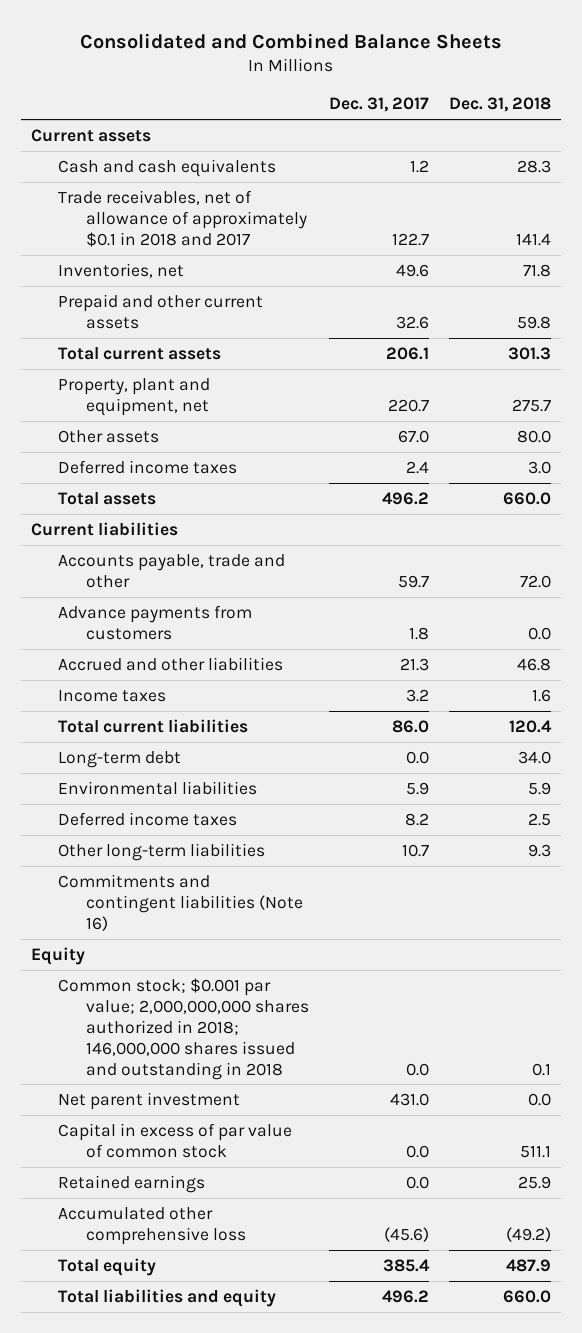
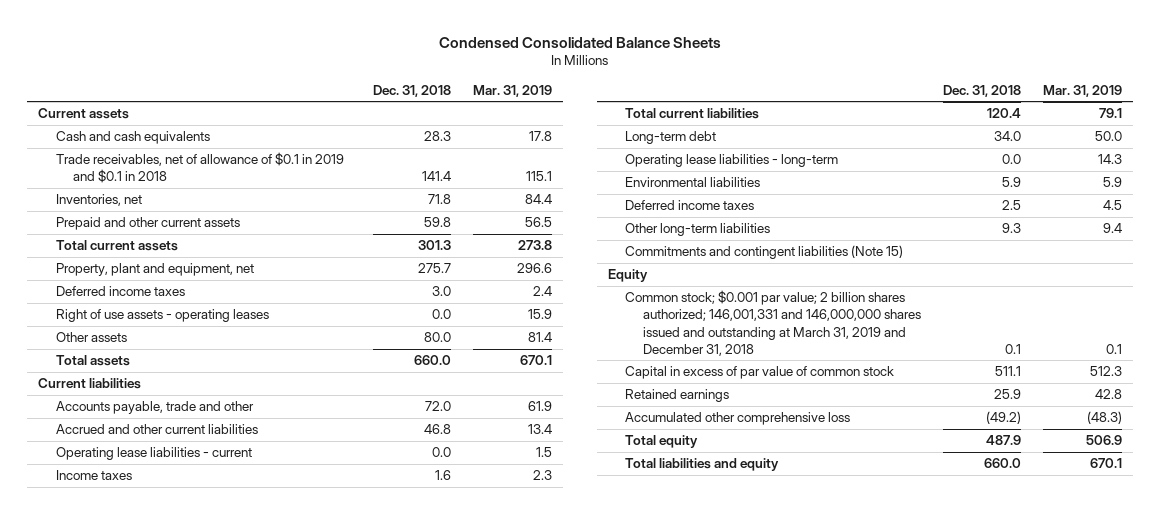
- Consolidated and Combined Balance Sheets
+ Condensed Consolidated Balance Sheets
- | Dec. 31, 2017 | Dec. 31, 2018
+ | Dec. 31, 2018 | Mar. 31, 2019
- Trade receivables, net of allowance of approximately $0.1 in 2018 and 2017 | 122.7 | 141.4
+ Trade receivables, net of allowance of $0.1 in 2019 and $0.1 in 2018 | 141.4 | 115.1
+ Right of use assets - operating leases | 0.0 | 15.9
moved down: Other assets | 80.0 | 81.4
- Advance payments from customers | 1.8 | 0.0
- Accrued and other liabilities | 21.3 | 46.8
+ Accrued and other current liabilities | 46.8 | 13.4
+ Operating lease liabilities - current | 0.0 | 1.5
+ Operating lease liabilities - long-term | 0.0 | 14.3
- Commitments and contingent liabilities (Note 16)
+ Commitments and contingent liabilities (Note 15)
- Common stock; $0.001 par value; 2,000,000,000 shares authorized in 2018; 146,000,000 shares issued and outstanding in 2018 | 0.0 | 0.1
- Net parent investment | 431.0 | 0.0
+ Common stock; $0.001 par value; 2 billion shares authorized; 146,001,331 and 146,000,000 shares issued and outstanding at March 31, 2019 and December 31, 2018 | 0.1 | 0.1

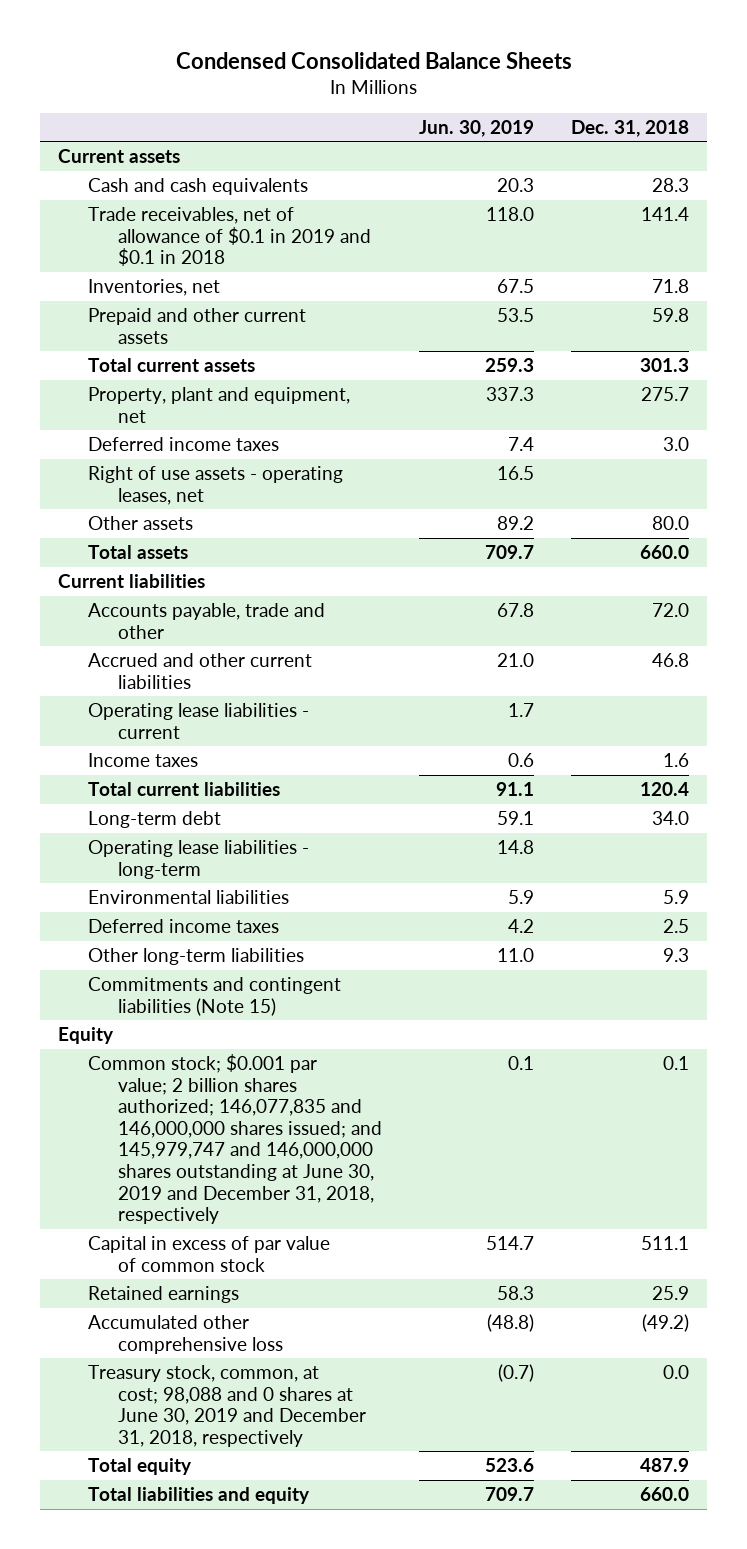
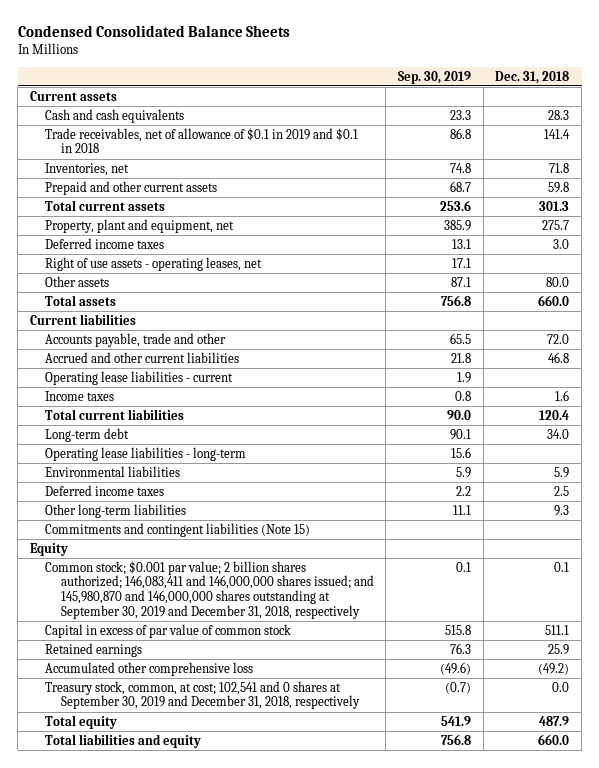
- | Jun. 30, 2019 | Dec. 31, 2018
+ | Sep. 30, 2019 | Dec. 31, 2018
- Common stock; $0.001 par value; 2 billion shares authorized; 146,077,835 and 146,000,000 shares issued; and 145,979,747 and 146,000,000 shares outstanding at June 30, 2019 and December 31, 2018, respectively | 0.1 | 0.1
+ Common stock; $0.001 par value; 2 billion shares authorized; 146,083,411 and 146,000,000 shares issued; and 145,980,870 and 146,000,000 shares outstanding at September 30, 2019 and December 31, 2018, respectively | 0.1 | 0.1
- Treasury stock, common, at cost; 98,088 and 0 shares at June 30, 2019 and December 31, 2018, respectively | (0.7) | 0.0
+ Treasury stock, common, at cost; 102,541 and 0 shares at September 30, 2019 and December 31, 2018, respectively | (0.7) | 0.0

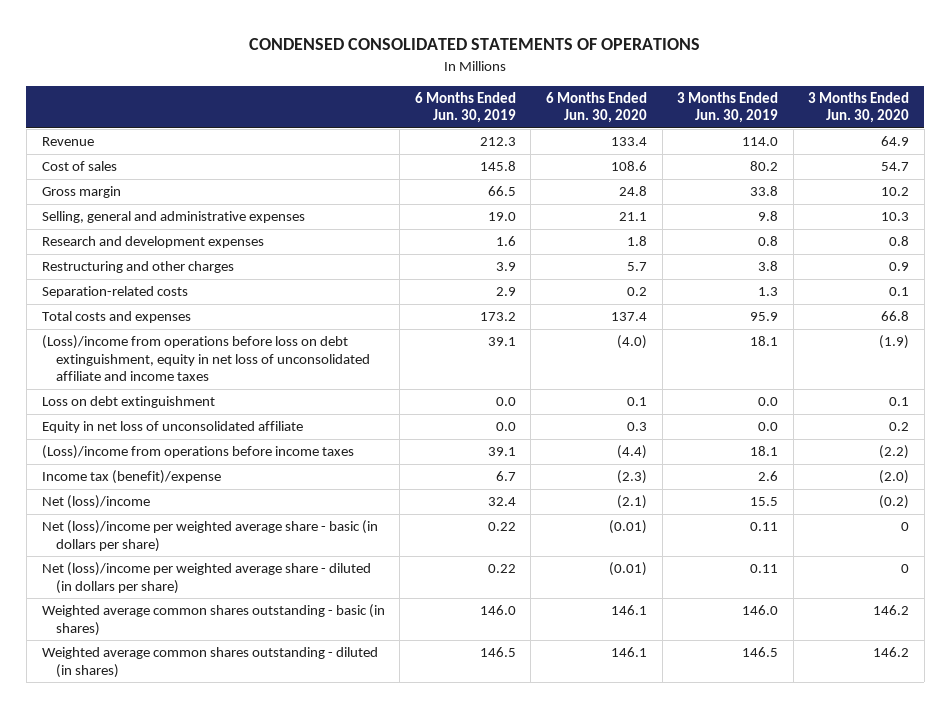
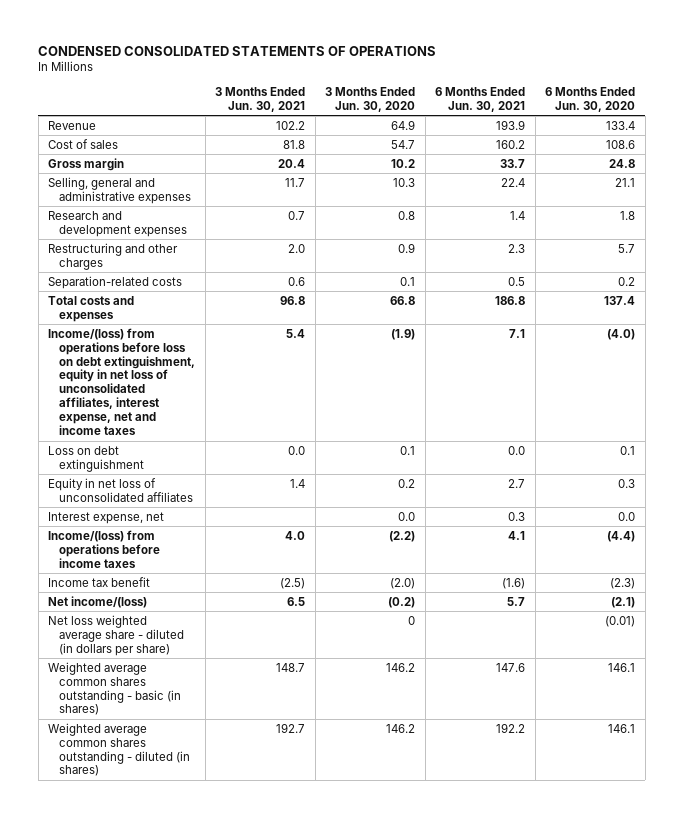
- | 6 Months Ended Jun. 30, 2019 | 6 Months Ended Jun. 30, 2020 | 3 Months Ended Jun. 30, 2019 | 3 Months Ended Jun. 30, 2020
+ | 3 Months Ended Jun. 30, 2021 | 3 Months Ended Jun. 30, 2020 | 6 Months Ended Jun. 30, 2021 | 6 Months Ended Jun. 30, 2020
- (Loss)/income from operations before loss on debt extinguishment, equity in net loss of unconsolidated affiliate and income taxes | 39.1 | (4.0) | 18.1 | (1.9)
+ Income/(loss) from operations before loss on debt extinguishment, equity in net loss of unconsolidated affiliates, interest expense, net and income taxes | 5.4 | (1.9) | 7.1 | (4.0)
- Equity in net loss of unconsolidated affiliate | 0.0 | 0.3 | 0.0 | 0.2
- (Loss)/income from operations before income taxes | 39.1 | (4.4) | 18.1 | (2.2)
- Income tax (benefit)/expense | 6.7 | (2.3) | 2.6 | (2.0)
- Net (loss)/income | 32.4 | (2.1) | 15.5 | (0.2)
- Net (loss)/income per weighted average share - basic (in dollars per share) | 0.22 | (0.01) | 0.11 | 0
- Net (loss)/income per weighted average share - diluted (in dollars per share) | 0.22 | (0.01) | 0.11 | 0
+ Equity in net loss of unconsolidated affiliates | 1.4 | 0.2 | 2.7 | 0.3
+ Interest expense, net | | 0.0 | 0.3 | 0.0
+ Income/(loss) from operations before income taxes | 4.0 | (2.2) | 4.1 | (4.4)
+ Income tax benefit | (2.5) | (2.0) | (1.6) | (2.3)
+ Net income/(loss) | 6.5 | (0.2) | 5.7 | (2.1)
+ Net loss weighted average share - diluted (in dollars per share) | | 0 | | (0.01)

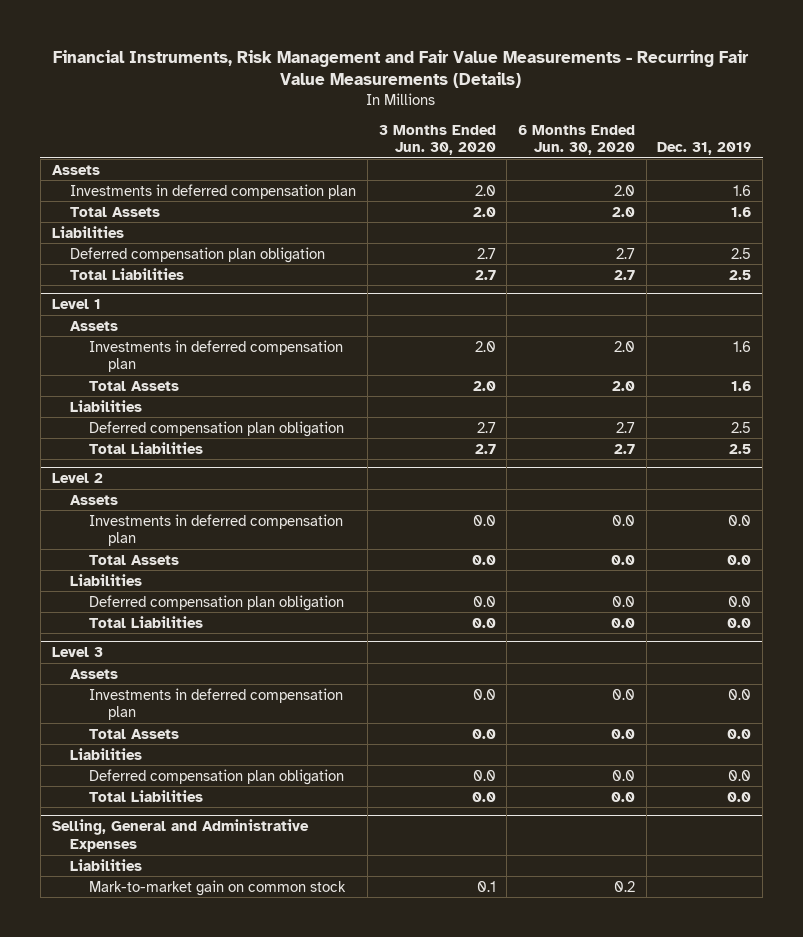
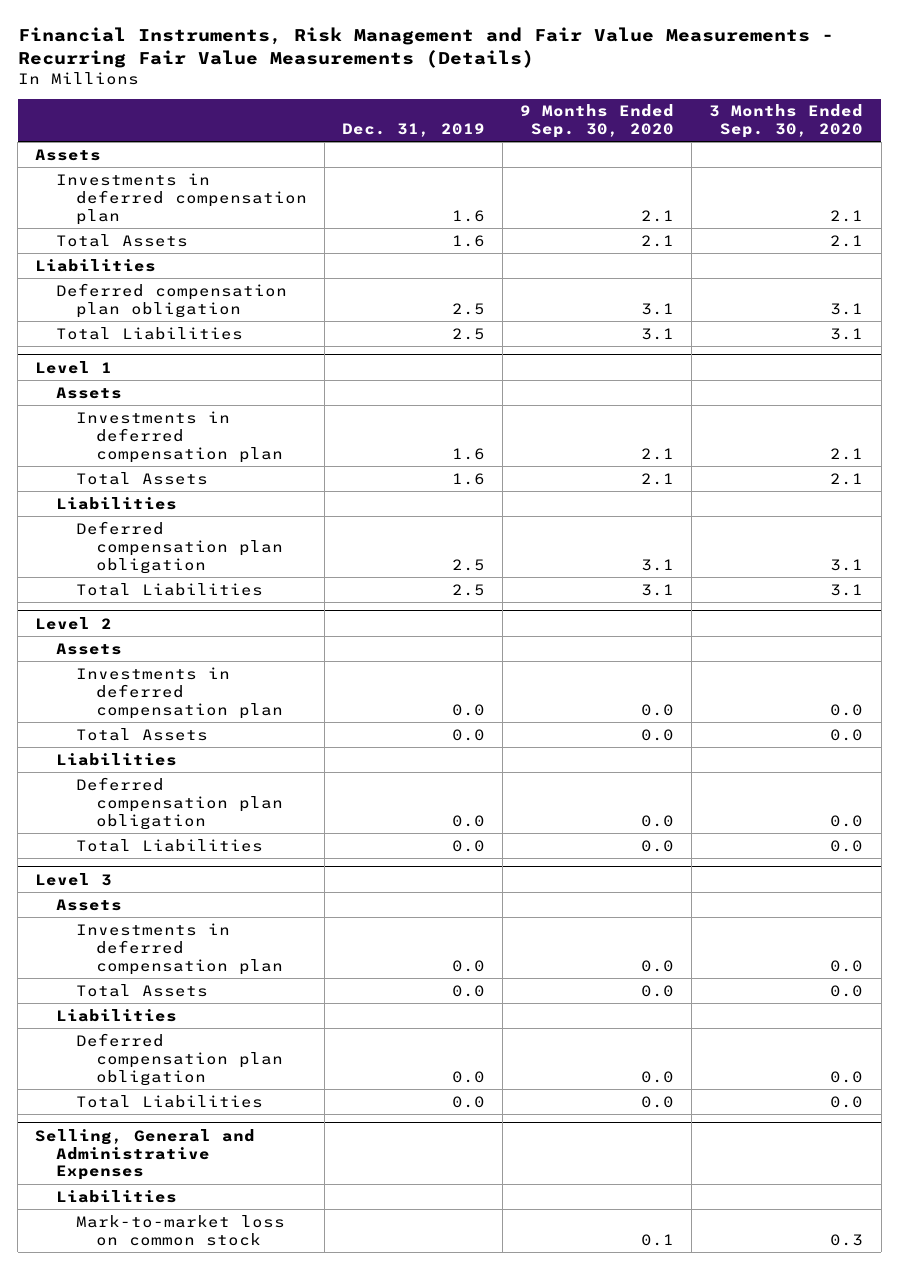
- | 3 Months Ended Jun. 30, 2020 | 6 Months Ended Jun. 30, 2020 | Dec. 31, 2019
+ | Dec. 31, 2019 | 9 Months Ended Sep. 30, 2020 | 3 Months Ended Sep. 30, 2020
@ Selling, General and Administrative Expenses
- Mark-to-market gain on common stock | 0.1 | 0.2 |
+ Mark-to-market loss on common stock | | 0.1 | 0.3

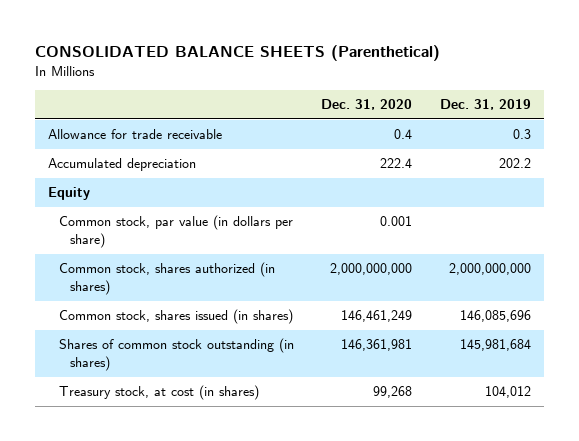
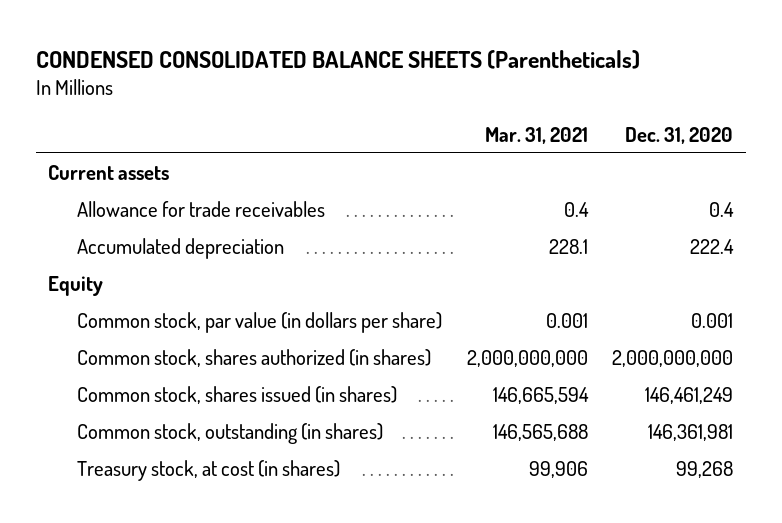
- CONSOLIDATED BALANCE SHEETS (Parenthetical)
+ CONDENSED CONSOLIDATED BALANCE SHEETS (Parentheticals)
- | Dec. 31, 2020 | Dec. 31, 2019
+ | Mar. 31, 2021 | Dec. 31, 2020
- Allowance for trade receivable | 0.4 | 0.3
+ Current assets
+ Allowance for trade receivables | 0.4 | 0.4
- Shares of common stock outstanding (in shares) | 146,361,981 | 145,981,684
+ Common stock, outstanding (in shares) | 146,565,688 | 146,361,981

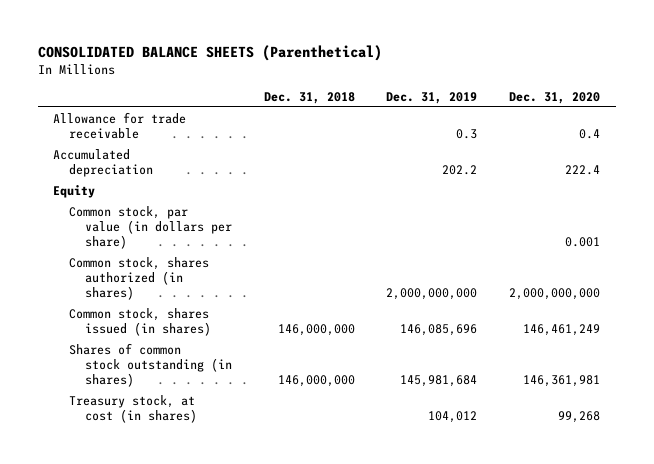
- CONDENSED CONSOLIDATED BALANCE SHEETS (Parentheticals)
+ CONSOLIDATED BALANCE SHEETS (Parenthetical)
- | Mar. 31, 2021 | Dec. 31, 2020
+ | Dec. 31, 2018 | Dec. 31, 2019 | Dec. 31, 2020
- Current assets
- Allowance for trade receivables | 0.4 | 0.4
+ Allowance for trade receivable | | 0.3 | 0.4
- Common stock, outstanding (in shares) | 146,565,688 | 146,361,981
+ Shares of common stock outstanding (in shares) | 146,000,000 | 145,981,684 | 146,361,981

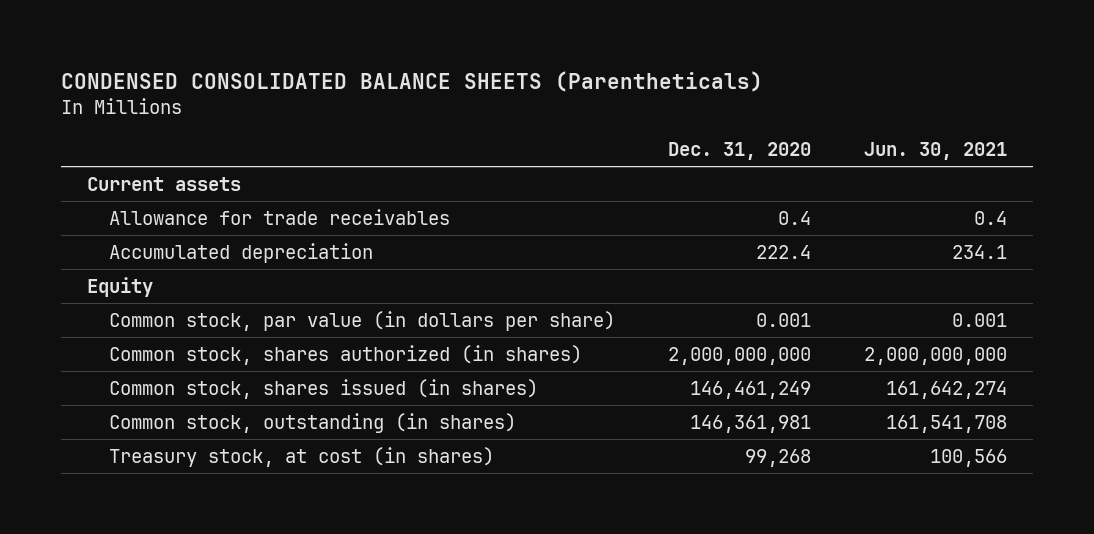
- CONSOLIDATED BALANCE SHEETS (Parenthetical)
+ CONDENSED CONSOLIDATED BALANCE SHEETS (Parentheticals)
- | Dec. 31, 2018 | Dec. 31, 2019 | Dec. 31, 2020
+ | Dec. 31, 2020 | Jun. 30, 2021
- Allowance for trade receivable | | 0.3 | 0.4
+ Current assets
+ Allowance for trade receivables | 0.4 | 0.4
- Shares of common stock outstanding (in shares) | 146,000,000 | 145,981,684 | 146,361,981
+ Common stock, outstanding (in shares) | 146,361,981 | 161,541,708

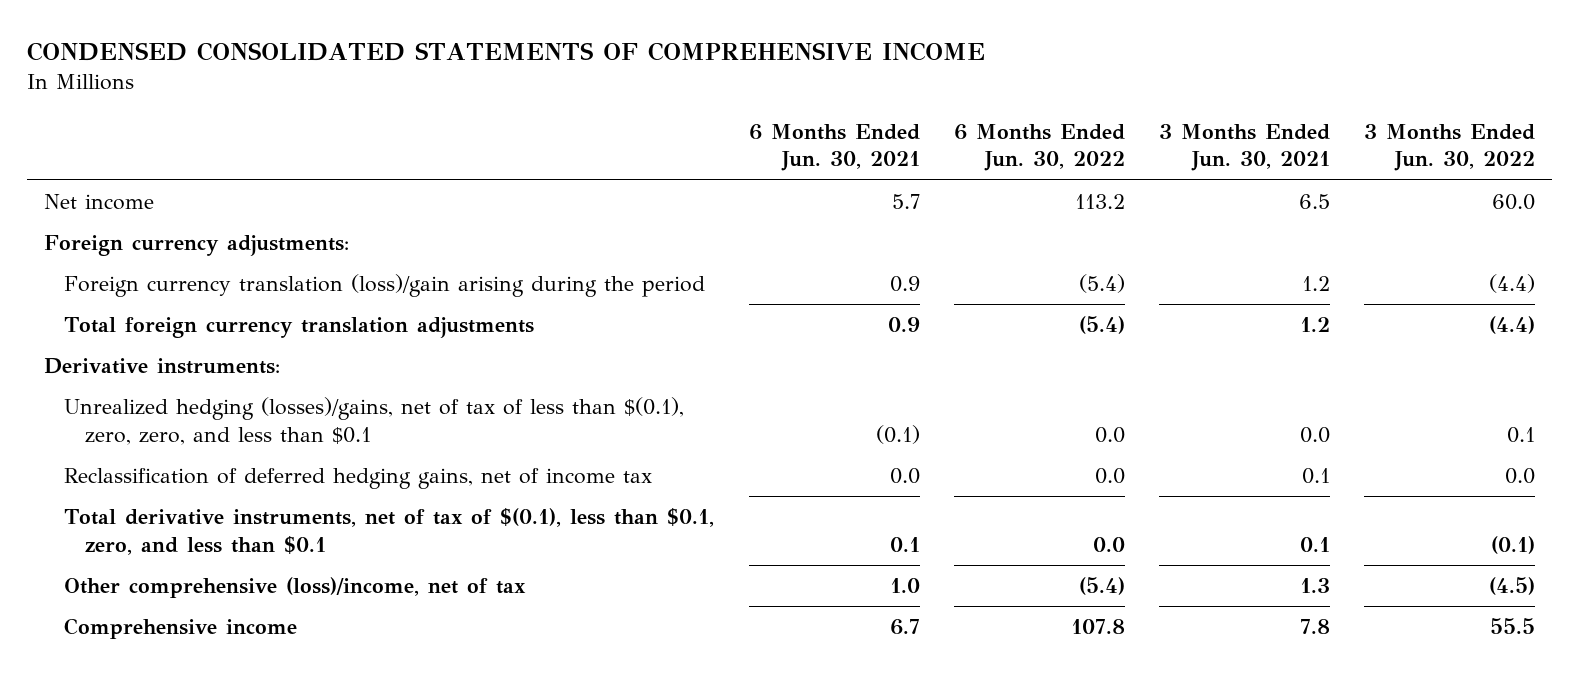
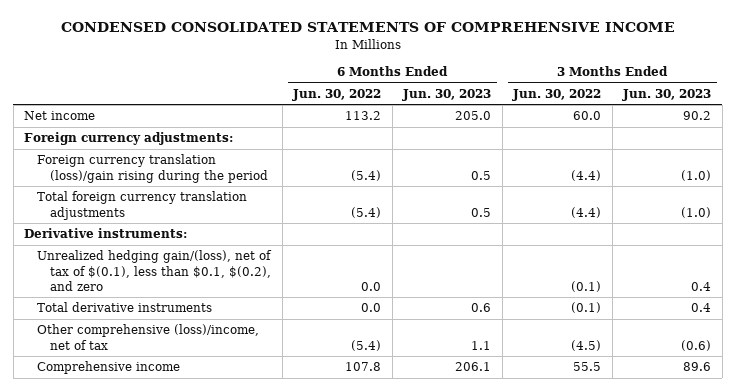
- | 6 Months Ended Jun. 30, 2021 | 6 Months Ended Jun. 30, 2022 | 3 Months Ended Jun. 30, 2021 | 3 Months Ended Jun. 30, 2022
+ | 6 Months Ended Jun. 30, 2022 | 6 Months Ended Jun. 30, 2023 | 3 Months Ended Jun. 30, 2022 | 3 Months Ended Jun. 30, 2023
- Foreign currency translation (loss)/gain arising during the period | 0.9 | (5.4) | 1.2 | (4.4)
+ Foreign currency translation (loss)/gain rising during the period | (5.4) | 0.5 | (4.4) | (1.0)
- Unrealized hedging (losses)/gains, net of tax of less than $(0.1), zero, zero, and less than $0.1 | (0.1) | 0.0 | 0.0 | 0.1
- Reclassification of deferred hedging gains, net of income tax | 0.0 | 0.0 | 0.1 | 0.0
- Total derivative instruments, net of tax of $(0.1), less than $0.1, zero, and less than $0.1 | 0.1 | 0.0 | 0.1 | (0.1)
+ Unrealized hedging gain/(loss), net of tax of $(0.1), less than $0.1, $(0.2), and zero | 0.0 | | (0.1) | 0.4
+ Total derivative instruments | 0.0 | 0.6 | (0.1) | 0.4

